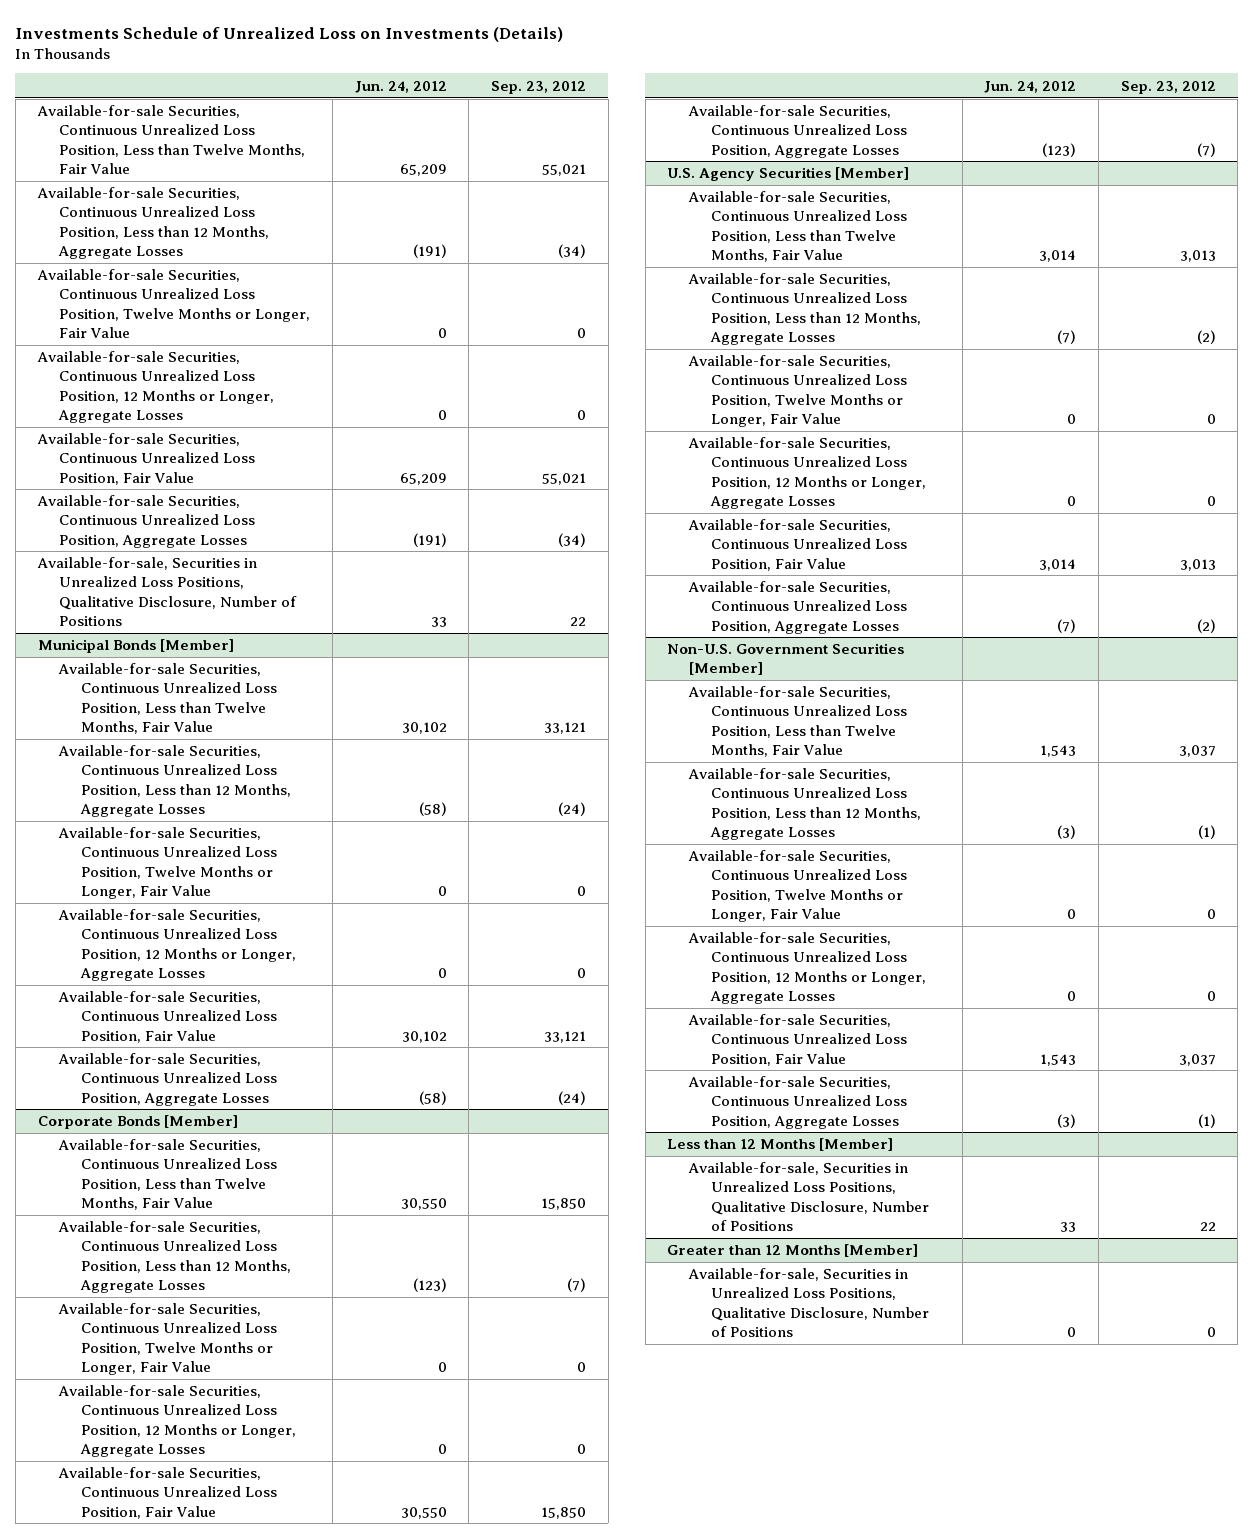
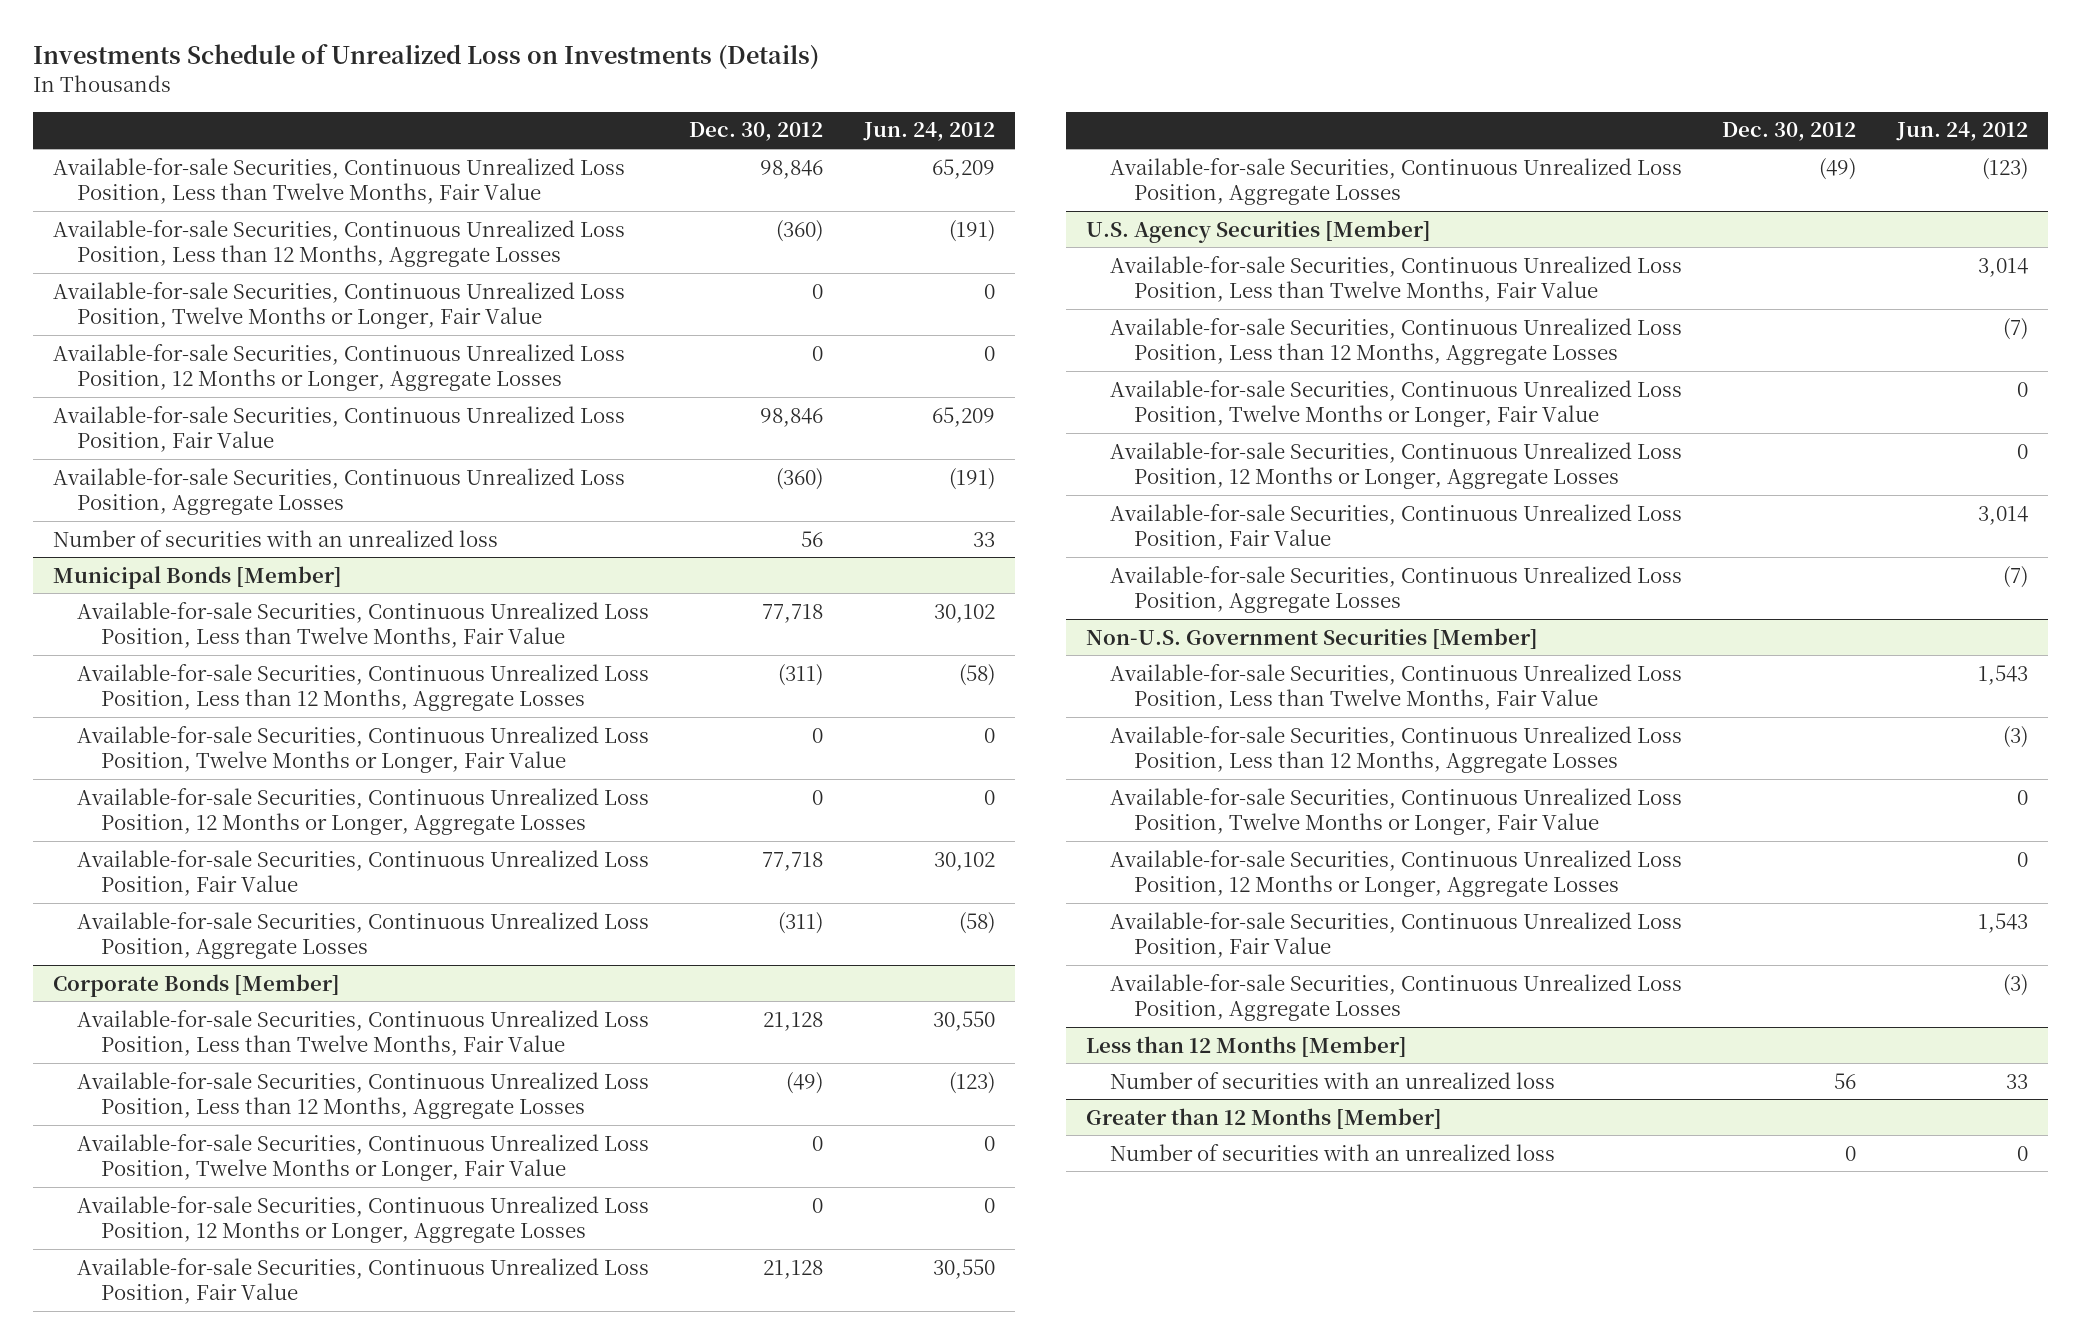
- | Jun. 24, 2012 | Sep. 23, 2012
+ | Dec. 30, 2012 | Jun. 24, 2012
- Available-for-sale, Securities in Unrealized Loss Positions, Qualitative Disclosure, Number of Positions | 33 | 22
+ Number of securities with an unrealized loss | 56 | 33
@ Less than 12 Months [Member]
- Available-for-sale, Securities in Unrealized Loss Positions, Qualitative Disclosure, Number of Positions | 33 | 22
+ Number of securities with an unrealized loss | 56 | 33
@ Greater than 12 Months [Member]
- Available-for-sale, Securities in Unrealized Loss Positions, Qualitative Disclosure, Number of Positions | 0 | 0
+ Number of securities with an unrealized loss | 0 | 0

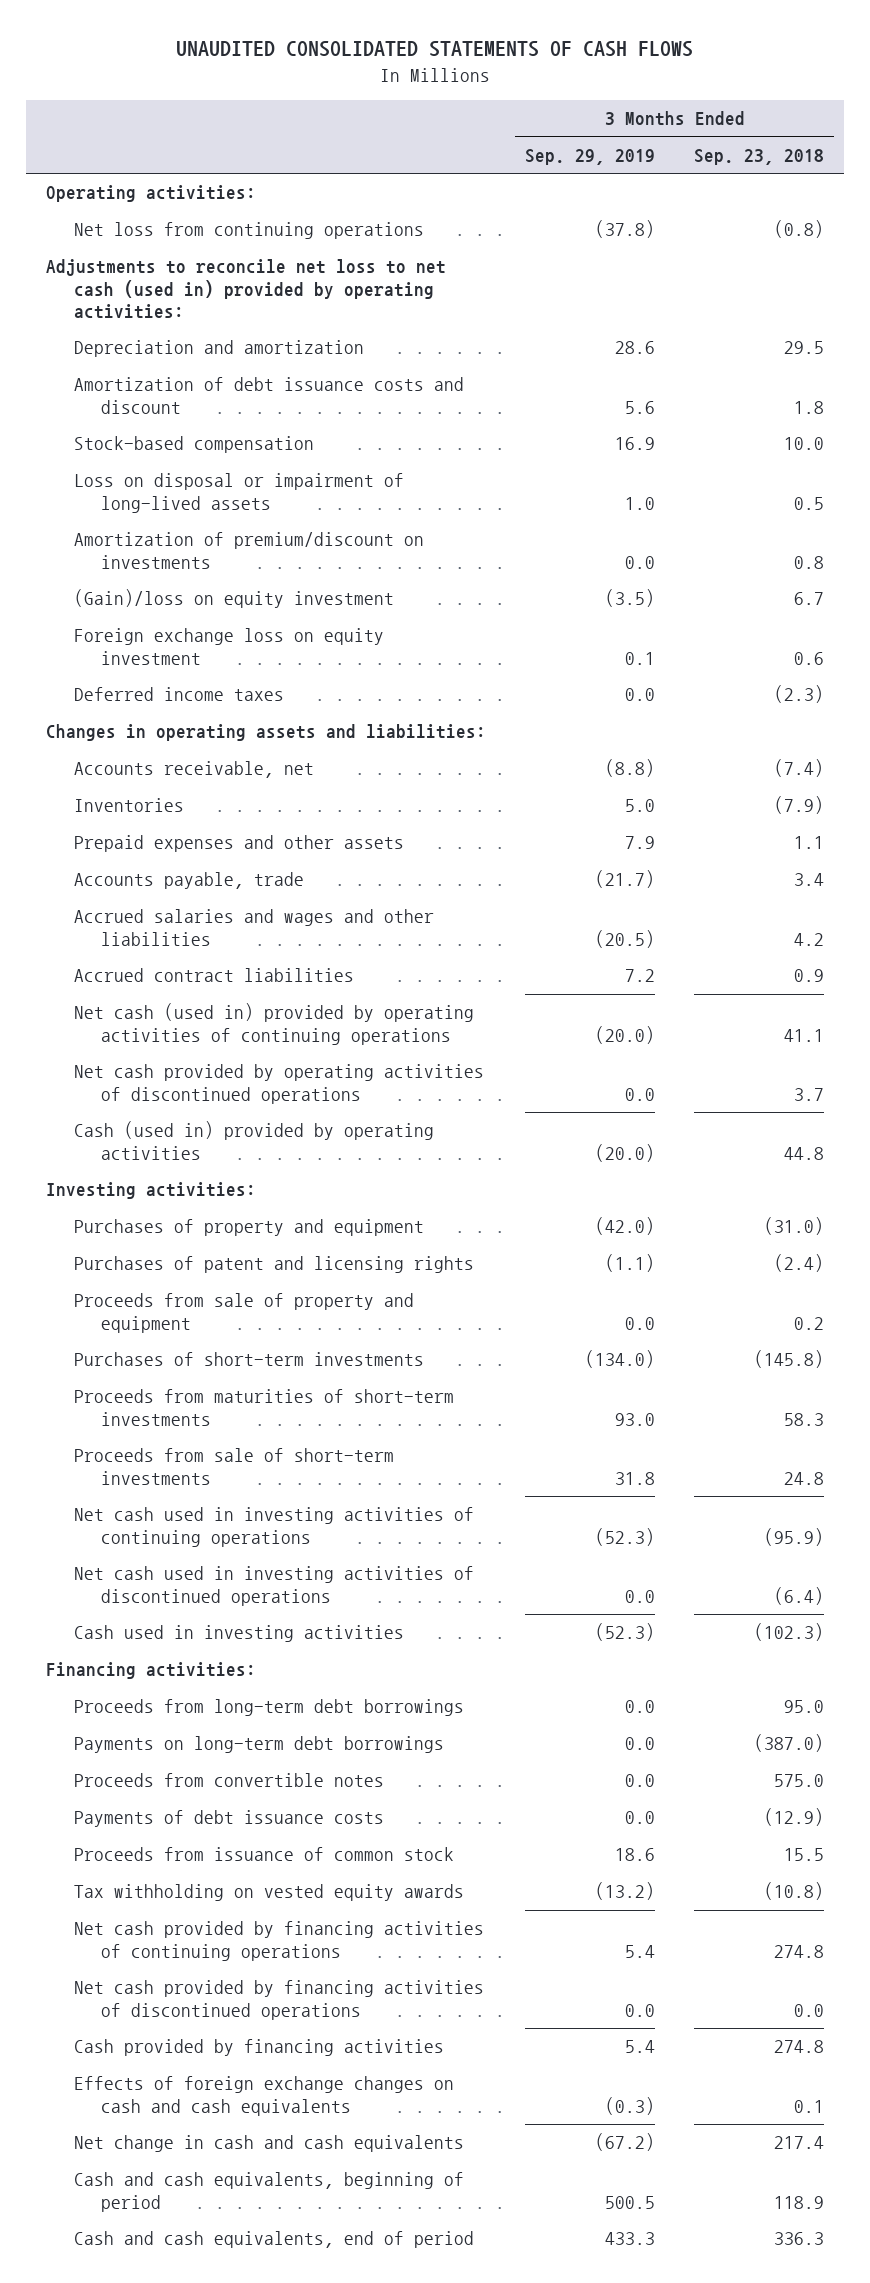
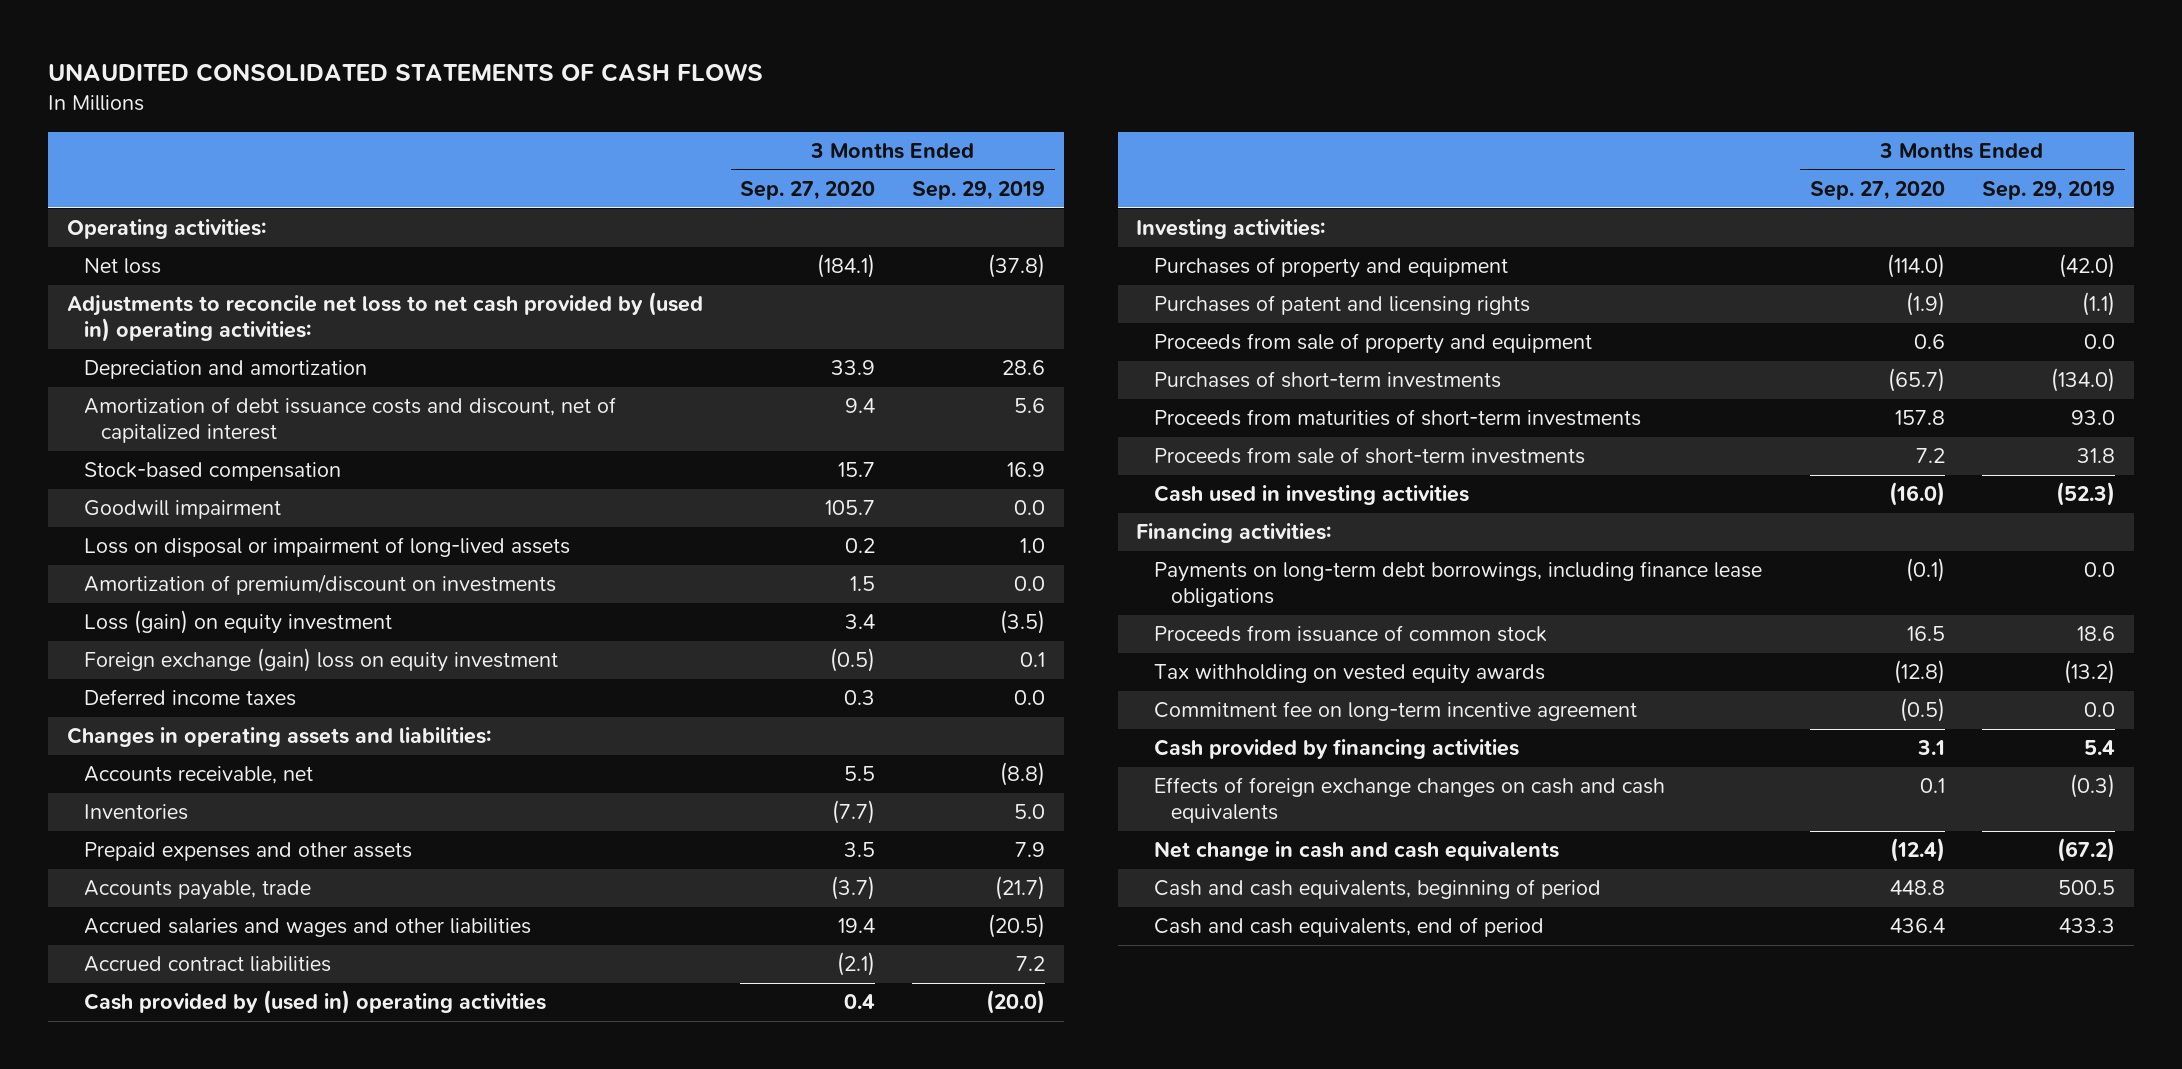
- | 3 Months Ended Sep. 29, 2019 | 3 Months Ended Sep. 23, 2018
+ | 3 Months Ended Sep. 27, 2020 | 3 Months Ended Sep. 29, 2019
- Net loss from continuing operations | (37.8) | (0.8)
- Adjustments to reconcile net loss to net cash (used in) provided by operating activities:
+ Net loss | (184.1) | (37.8)
+ Adjustments to reconcile net loss to net cash provided by (used in) operating activities:
- Amortization of debt issuance costs and discount | 5.6 | 1.8
+ Amortization of debt issuance costs and discount, net of capitalized interest | 9.4 | 5.6
+ Goodwill impairment | 105.7 | 0.0
- (Gain)/loss on equity investment | (3.5) | 6.7
- Foreign exchange loss on equity investment | 0.1 | 0.6
+ Loss (gain) on equity investment | 3.4 | (3.5)
+ Foreign exchange (gain) loss on equity investment | (0.5) | 0.1
- Net cash (used in) provided by operating activities of continuing operations | (20.0) | 41.1
- Net cash provided by operating activities of discontinued operations | 0.0 | 3.7
- Cash (used in) provided by operating activities | (20.0) | 44.8
+ Cash provided by (used in) operating activities | 0.4 | (20.0)
- Net cash used in investing activities of continuing operations | (52.3) | (95.9)
- Net cash used in investing activities of discontinued operations | 0.0 | (6.4)
- Proceeds from long-term debt borrowings | 0.0 | 95.0
- Payments on long-term debt borrowings | 0.0 | (387.0)
- Proceeds from convertible notes | 0.0 | 575.0
- Payments of debt issuance costs | 0.0 | (12.9)
+ Payments on long-term debt borrowings, including finance lease obligations | (0.1) | 0.0
- Net cash provided by financing activities of continuing operations | 5.4 | 274.8
- Net cash provided by financing activities of discontinued operations | 0.0 | 0.0
+ Commitment fee on long-term incentive agreement | (0.5) | 0.0

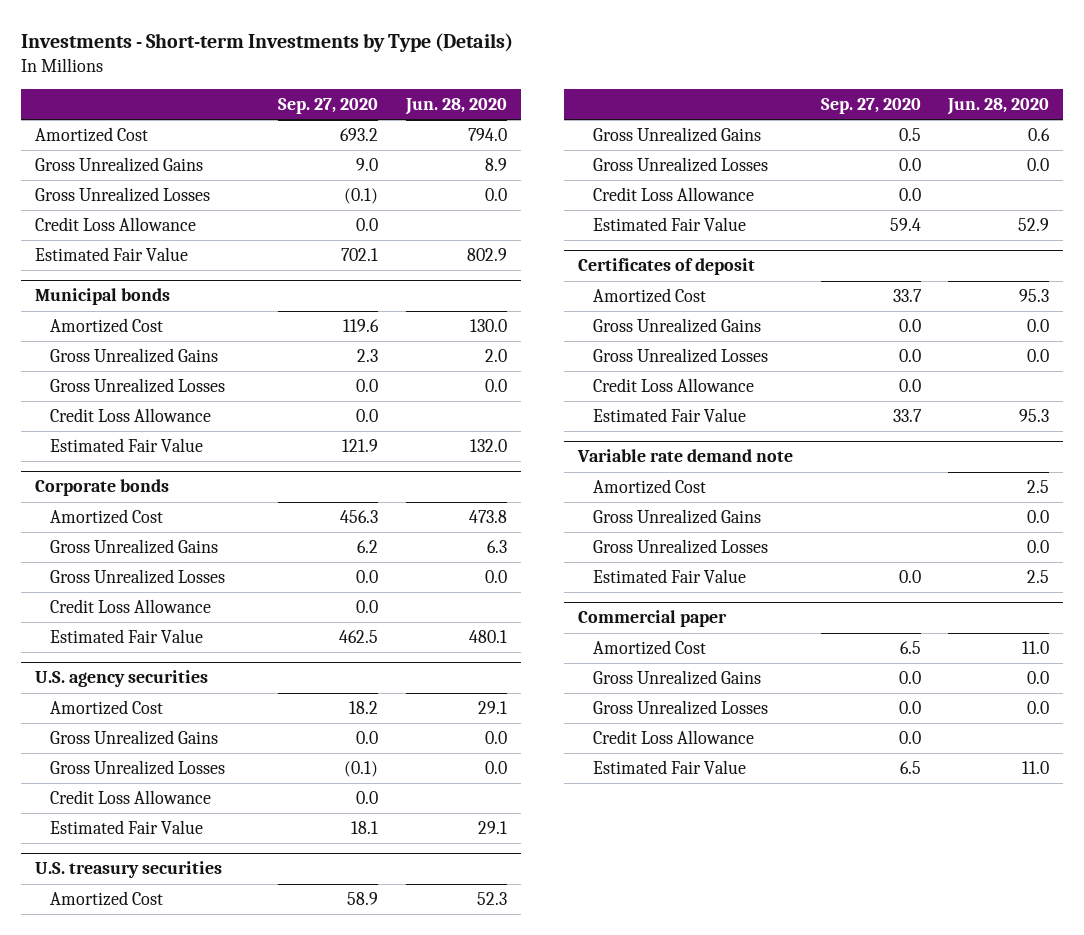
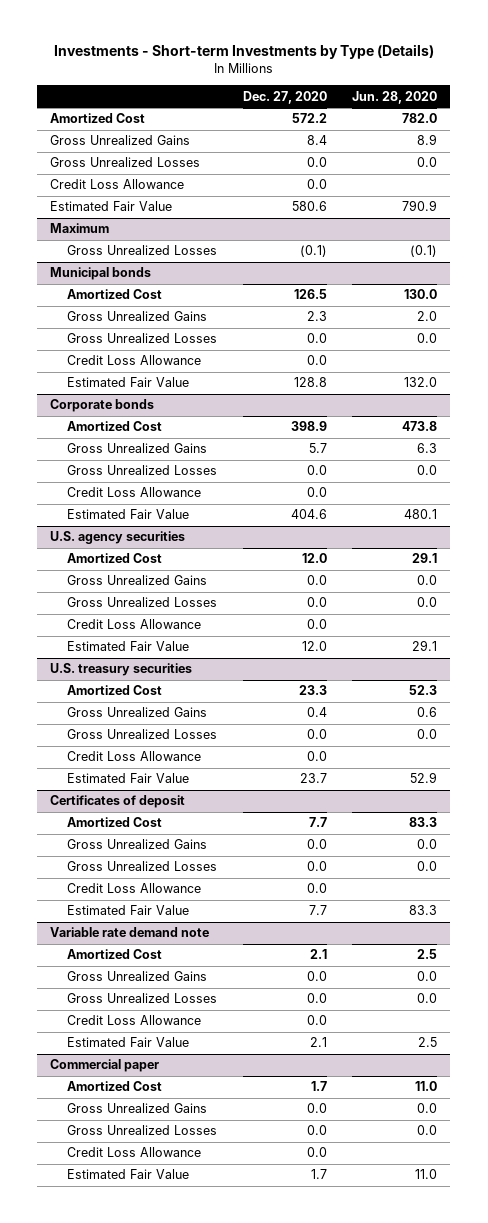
- | Sep. 27, 2020 | Jun. 28, 2020
+ | Dec. 27, 2020 | Jun. 28, 2020
- Amortized Cost | 693.2 | 794.0
+ Amortized Cost | 572.2 | 782.0
- Estimated Fair Value | 702.1 | 802.9
+ Estimated Fair Value | 580.6 | 790.9
+ Maximum
+ Gross Unrealized Losses | (0.1) | (0.1)
@ Certificates of deposit
- Amortized Cost | 33.7 | 95.3
+ Amortized Cost | 7.7 | 83.3
- Estimated Fair Value | 33.7 | 95.3
+ Estimated Fair Value | 7.7 | 83.3
@ Variable rate demand note
+ Credit Loss Allowance | 0.0 |

